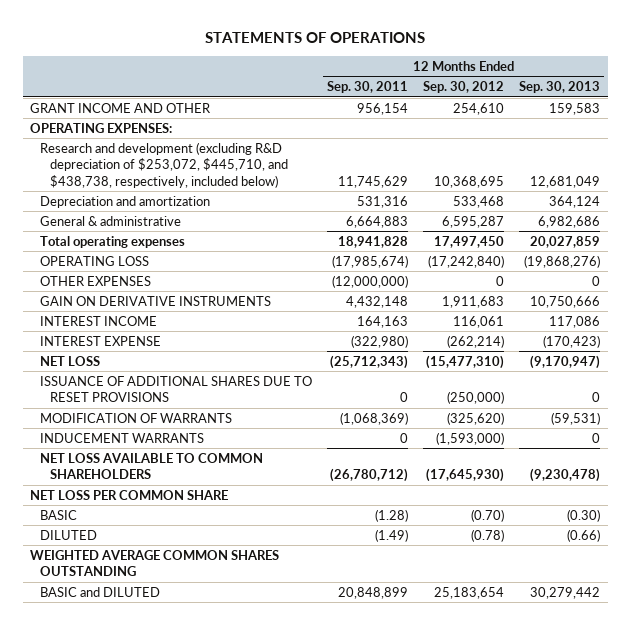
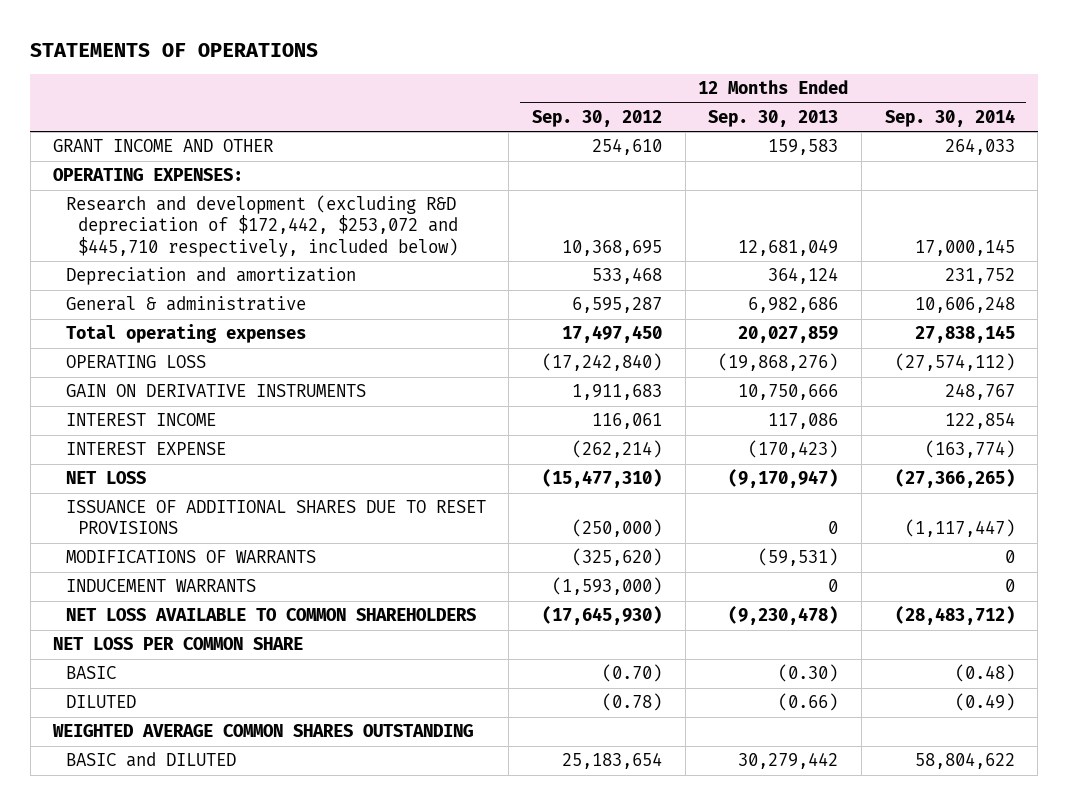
- | 12 Months Ended Sep. 30, 2011 | 12 Months Ended Sep. 30, 2012 | 12 Months Ended Sep. 30, 2013
+ | 12 Months Ended Sep. 30, 2012 | 12 Months Ended Sep. 30, 2013 | 12 Months Ended Sep. 30, 2014
- Research and development (excluding R&D depreciation of $253,072, $445,710, and $438,738, respectively, included below) | 11,745,629 | 10,368,695 | 12,681,049
+ Research and development (excluding R&D depreciation of $172,442, $253,072 and $445,710 respectively, included below) | 10,368,695 | 12,681,049 | 17,000,145
- OTHER EXPENSES | (12,000,000) | 0 | 0
- MODIFICATION OF WARRANTS | (1,068,369) | (325,620) | (59,531)
+ MODIFICATIONS OF WARRANTS | (325,620) | (59,531) | 0

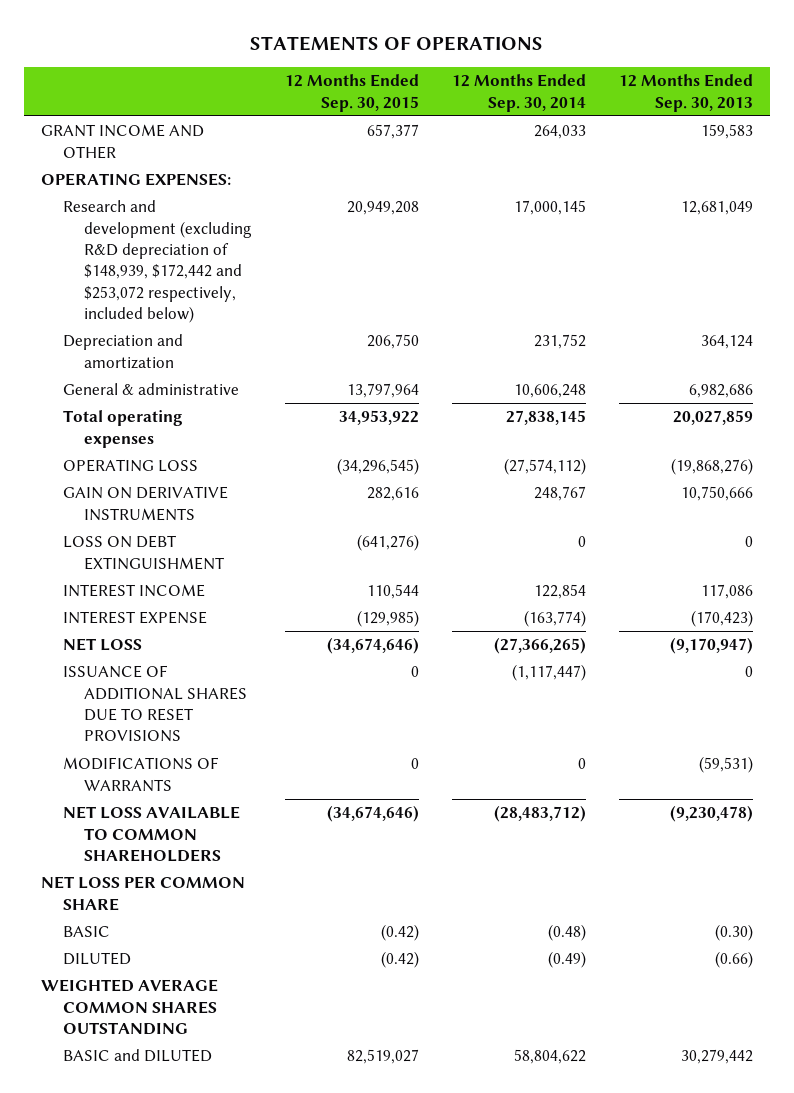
- | 12 Months Ended Sep. 30, 2012 | 12 Months Ended Sep. 30, 2013 | 12 Months Ended Sep. 30, 2014
+ | 12 Months Ended Sep. 30, 2015 | 12 Months Ended Sep. 30, 2014 | 12 Months Ended Sep. 30, 2013
- Research and development (excluding R&D depreciation of $172,442, $253,072 and $445,710 respectively, included below) | 10,368,695 | 12,681,049 | 17,000,145
+ Research and development (excluding R&D depreciation of $148,939, $172,442 and $253,072 respectively, included below) | 20,949,208 | 17,000,145 | 12,681,049
+ LOSS ON DEBT EXTINGUISHMENT | (641,276) | 0 | 0
- INDUCEMENT WARRANTS | (1,593,000) | 0 | 0

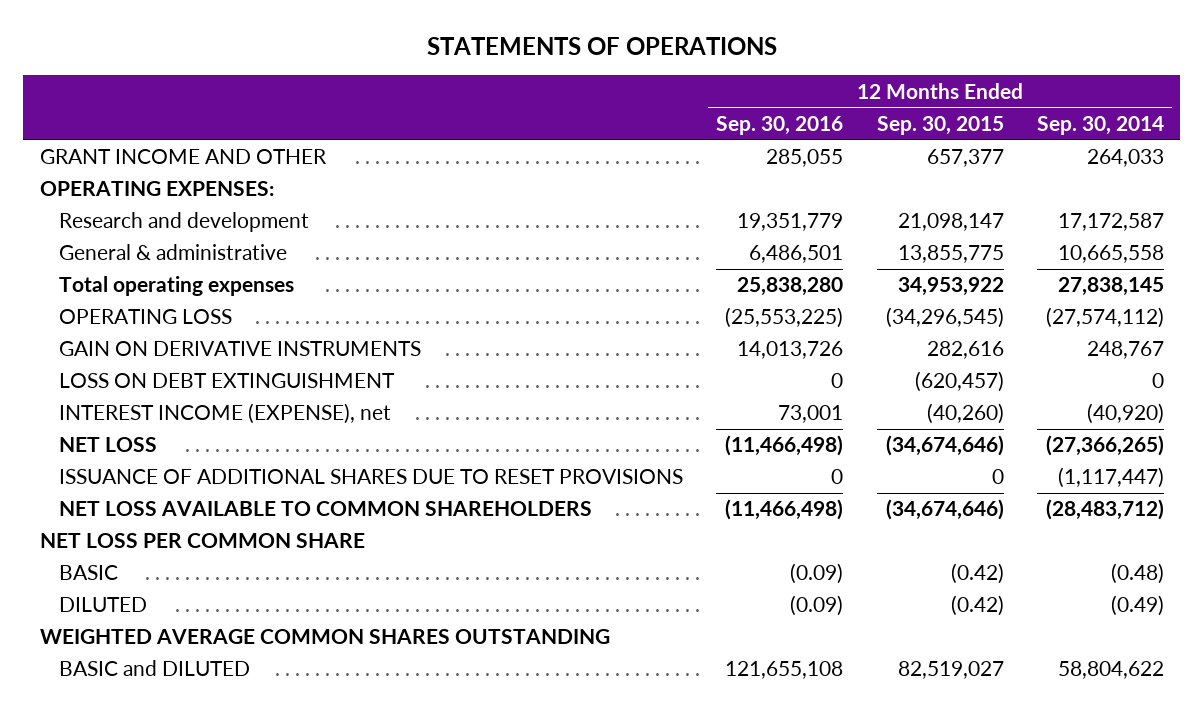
- | 12 Months Ended Sep. 30, 2015 | 12 Months Ended Sep. 30, 2014 | 12 Months Ended Sep. 30, 2013
+ | 12 Months Ended Sep. 30, 2016 | 12 Months Ended Sep. 30, 2015 | 12 Months Ended Sep. 30, 2014
- Research and development (excluding R&D depreciation of $148,939, $172,442 and $253,072 respectively, included below) | 20,949,208 | 17,000,145 | 12,681,049
- Depreciation and amortization | 206,750 | 231,752 | 364,124
- General & administrative | 13,797,964 | 10,606,248 | 6,982,686
+ Research and development | 19,351,779 | 21,098,147 | 17,172,587
+ General & administrative | 6,486,501 | 13,855,775 | 10,665,558
- LOSS ON DEBT EXTINGUISHMENT | (641,276) | 0 | 0
- INTEREST INCOME | 110,544 | 122,854 | 117,086
- INTEREST EXPENSE | (129,985) | (163,774) | (170,423)
+ LOSS ON DEBT EXTINGUISHMENT | 0 | (620,457) | 0
+ INTEREST INCOME (EXPENSE), net | 73,001 | (40,260) | (40,920)
- MODIFICATIONS OF WARRANTS | 0 | 0 | (59,531)

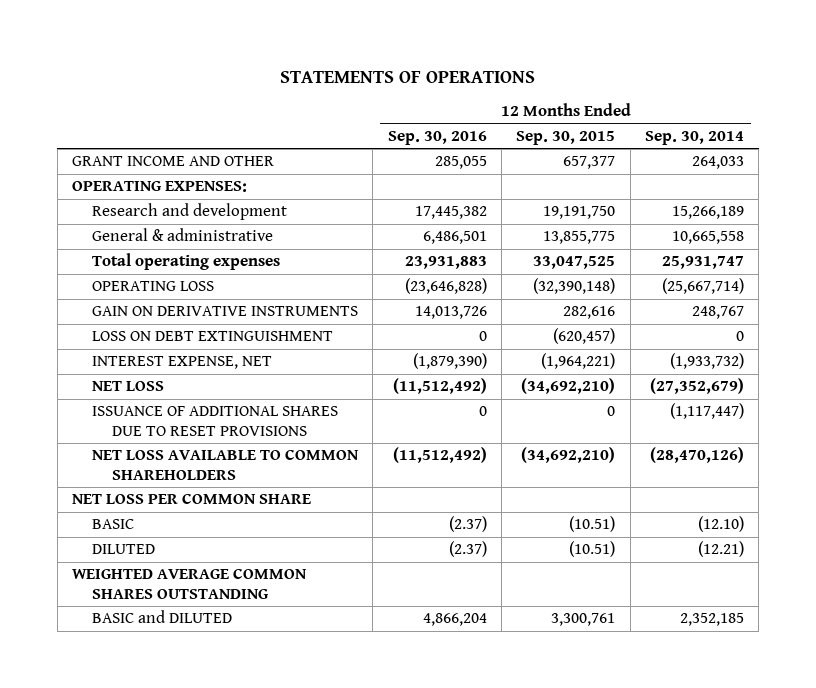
- Research and development | 19,351,779 | 21,098,147 | 17,172,587
+ Research and development | 17,445,382 | 19,191,750 | 15,266,189
- Total operating expenses | 25,838,280 | 34,953,922 | 27,838,145
- OPERATING LOSS | (25,553,225) | (34,296,545) | (27,574,112)
+ Total operating expenses | 23,931,883 | 33,047,525 | 25,931,747
+ OPERATING LOSS | (23,646,828) | (32,390,148) | (25,667,714)
- INTEREST INCOME (EXPENSE), net | 73,001 | (40,260) | (40,920)
- NET LOSS | (11,466,498) | (34,674,646) | (27,366,265)
+ INTEREST EXPENSE, NET | (1,879,390) | (1,964,221) | (1,933,732)
+ NET LOSS | (11,512,492) | (34,692,210) | (27,352,679)
- NET LOSS AVAILABLE TO COMMON SHAREHOLDERS | (11,466,498) | (34,674,646) | (28,483,712)
+ NET LOSS AVAILABLE TO COMMON SHAREHOLDERS | (11,512,492) | (34,692,210) | (28,470,126)
- BASIC | (0.09) | (0.42) | (0.48)
- DILUTED | (0.09) | (0.42) | (0.49)
+ BASIC | (2.37) | (10.51) | (12.10)
+ DILUTED | (2.37) | (10.51) | (12.21)
- BASIC and DILUTED | 121,655,108 | 82,519,027 | 58,804,622
+ BASIC and DILUTED | 4,866,204 | 3,300,761 | 2,352,185

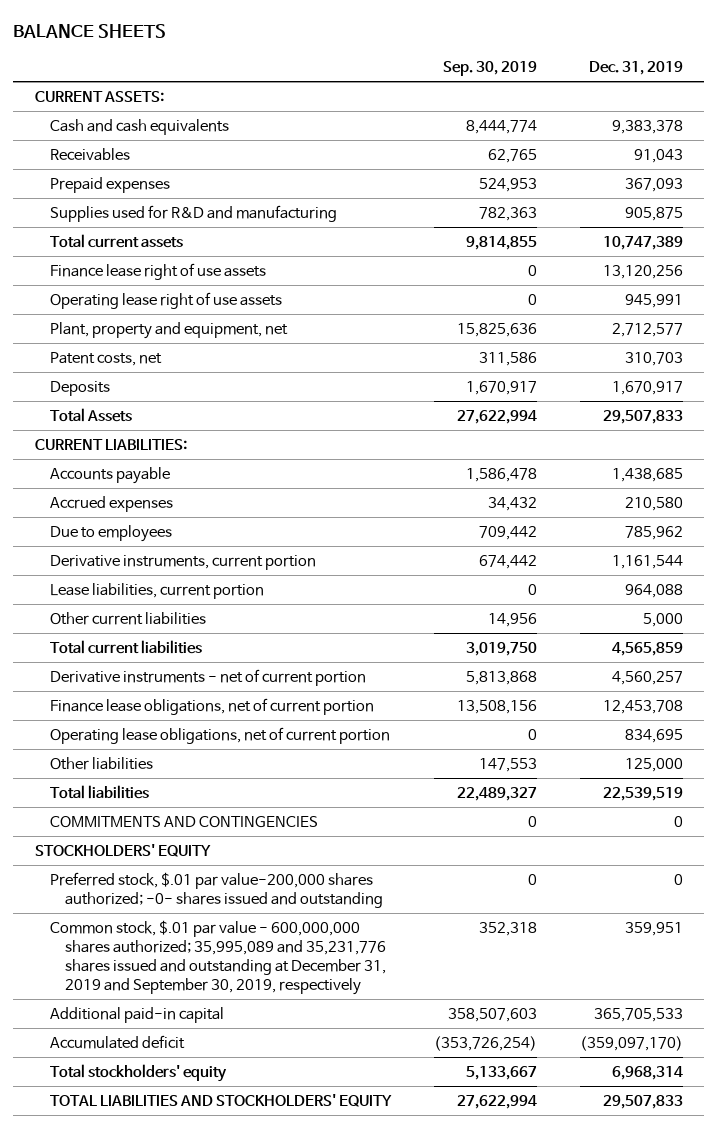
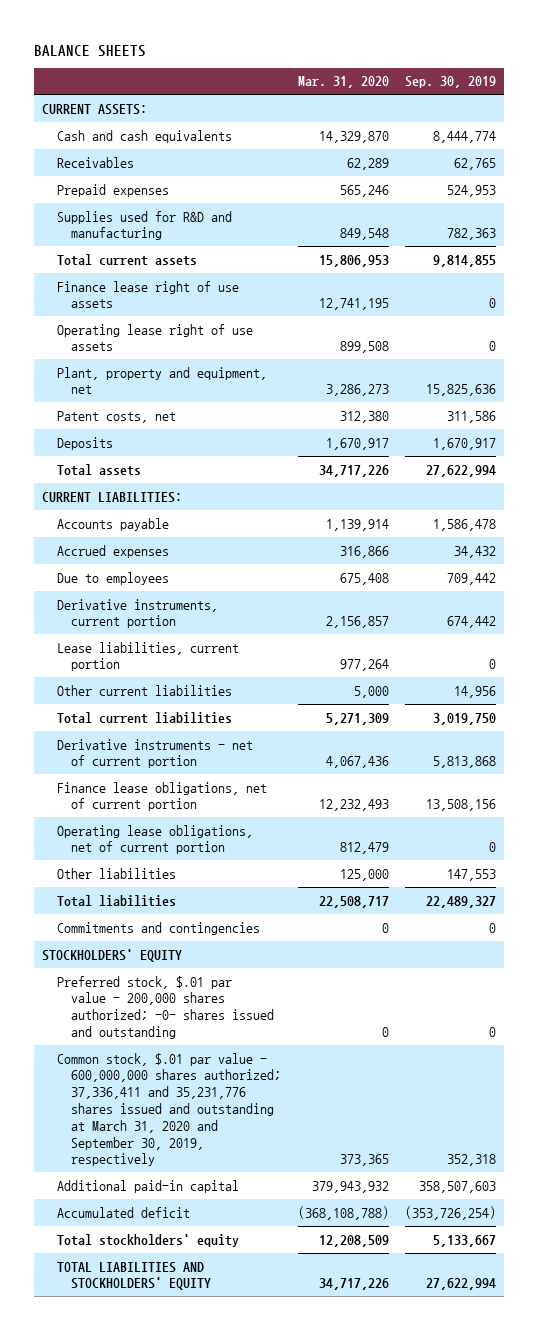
- | Sep. 30, 2019 | Dec. 31, 2019
+ | Mar. 31, 2020 | Sep. 30, 2019
- Total Assets | 27,622,994 | 29,507,833
+ Total assets | 34,717,226 | 27,622,994
- COMMITMENTS AND CONTINGENCIES | 0 | 0
+ Commitments and contingencies | 0 | 0
- Preferred stock, $.01 par value-200,000 shares authorized; -0- shares issued and outstanding | 0 | 0
- Common stock, $.01 par value - 600,000,000 shares authorized; 35,995,089 and 35,231,776 shares issued and outstanding at December 31, 2019 and September 30, 2019, respectively | 352,318 | 359,951
+ Preferred stock, $.01 par value - 200,000 shares authorized; -0- shares issued and outstanding | 0 | 0
+ Common stock, $.01 par value - 600,000,000 shares authorized; 37,336,411 and 35,231,776 shares issued and outstanding at March 31, 2020 and September 30, 2019, respectively | 373,365 | 352,318

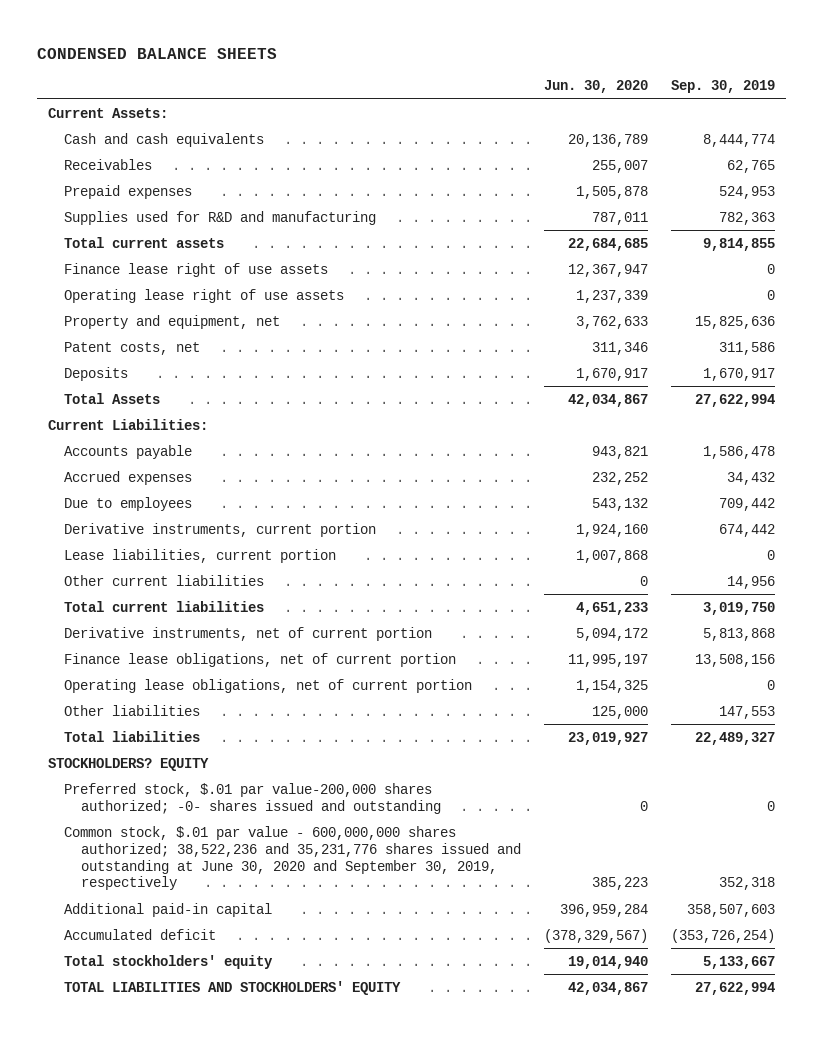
- BALANCE SHEETS
+ CONDENSED BALANCE SHEETS
- | Mar. 31, 2020 | Sep. 30, 2019
+ | Jun. 30, 2020 | Sep. 30, 2019
- CURRENT ASSETS:
+ Current Assets:
- Plant, property and equipment, net | 3,286,273 | 15,825,636
+ Property and equipment, net | 3,762,633 | 15,825,636
- Total assets | 34,717,226 | 27,622,994
- CURRENT LIABILITIES:
+ Total Assets | 42,034,867 | 27,622,994
+ Current Liabilities:
- Derivative instruments - net of current portion | 4,067,436 | 5,813,868
+ Derivative instruments, net of current portion | 5,094,172 | 5,813,868
- Commitments and contingencies | 0 | 0
- STOCKHOLDERS' EQUITY
- Preferred stock, $.01 par value - 200,000 shares authorized; -0- shares issued and outstanding | 0 | 0
- Common stock, $.01 par value - 600,000,000 shares authorized; 37,336,411 and 35,231,776 shares issued and outstanding at March 31, 2020 and September 30, 2019, respectively | 373,365 | 352,318
+ STOCKHOLDERS? EQUITY
+ Preferred stock, $.01 par value-200,000 shares authorized; -0- shares issued and outstanding | 0 | 0
+ Common stock, $.01 par value - 600,000,000 shares authorized; 38,522,236 and 35,231,776 shares issued and outstanding at June 30, 2020 and September 30, 2019, respectively | 385,223 | 352,318

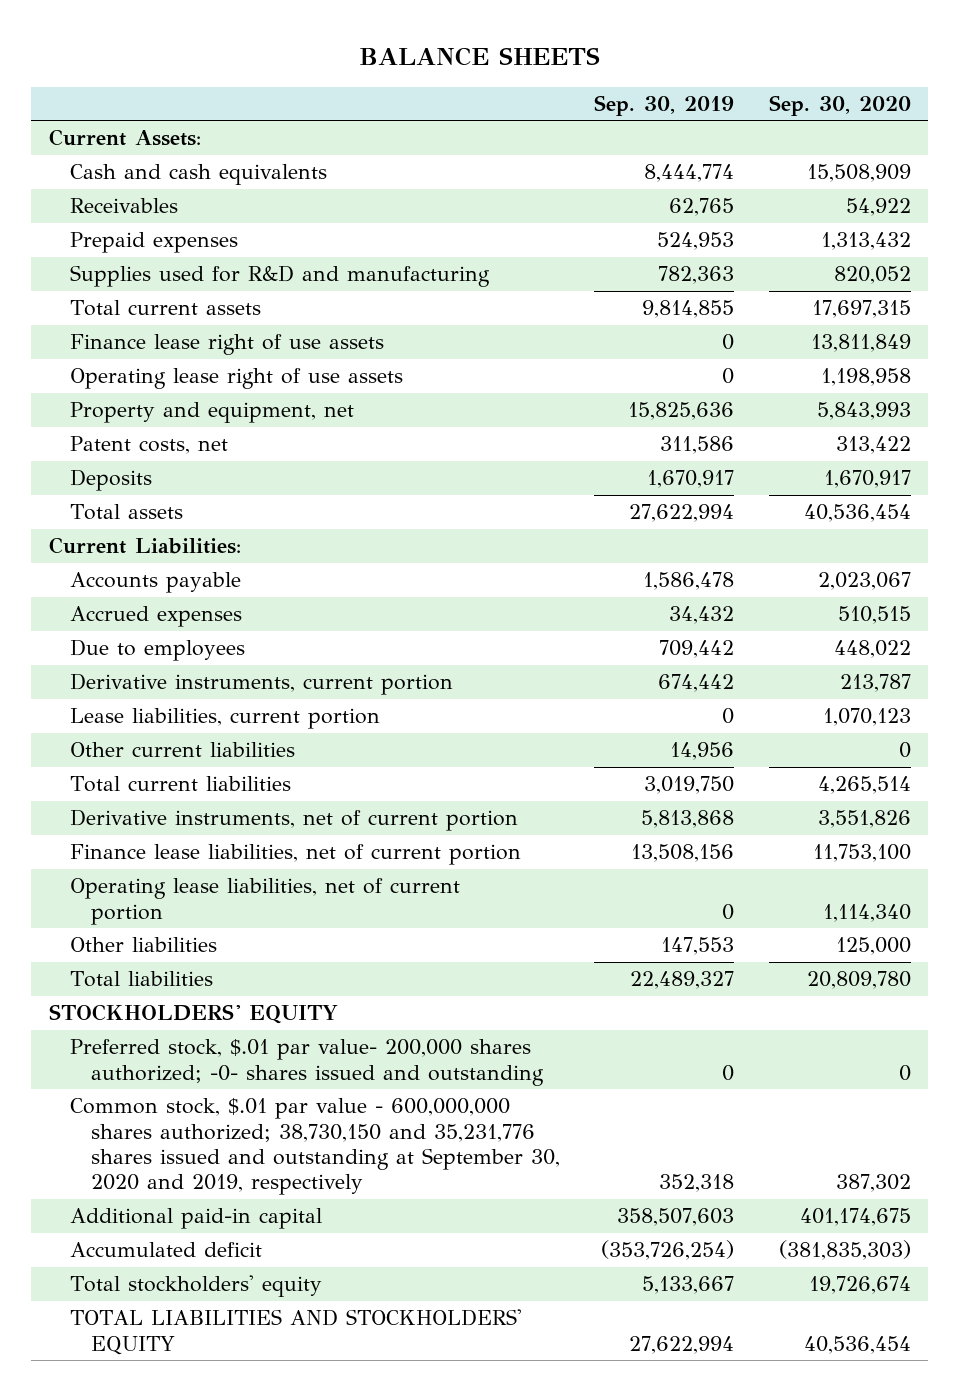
- CONDENSED BALANCE SHEETS
+ BALANCE SHEETS
- | Jun. 30, 2020 | Sep. 30, 2019
+ | Sep. 30, 2019 | Sep. 30, 2020
- Total Assets | 42,034,867 | 27,622,994
+ Total assets | 27,622,994 | 40,536,454
- Finance lease obligations, net of current portion | 11,995,197 | 13,508,156
- Operating lease obligations, net of current portion | 1,154,325 | 0
+ Finance lease liabilities, net of current portion | 13,508,156 | 11,753,100
+ Operating lease liabilities, net of current portion | 0 | 1,114,340
- STOCKHOLDERS? EQUITY
- Preferred stock, $.01 par value-200,000 shares authorized; -0- shares issued and outstanding | 0 | 0
- Common stock, $.01 par value - 600,000,000 shares authorized; 38,522,236 and 35,231,776 shares issued and outstanding at June 30, 2020 and September 30, 2019, respectively | 385,223 | 352,318
+ STOCKHOLDERS' EQUITY
+ Preferred stock, $.01 par value- 200,000 shares authorized; -0- shares issued and outstanding | 0 | 0
+ Common stock, $.01 par value - 600,000,000 shares authorized; 38,730,150 and 35,231,776 shares issued and outstanding at September 30, 2020 and 2019, respectively | 352,318 | 387,302

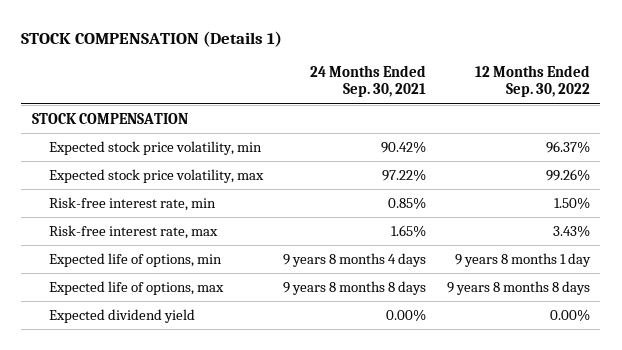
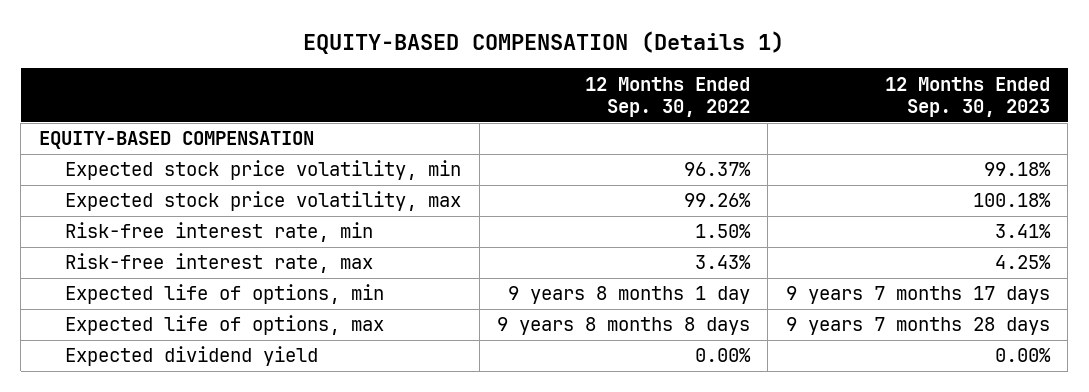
- STOCK COMPENSATION (Details 1)
+ EQUITY-BASED COMPENSATION (Details 1)
- | 24 Months Ended Sep. 30, 2021 | 12 Months Ended Sep. 30, 2022
+ | 12 Months Ended Sep. 30, 2022 | 12 Months Ended Sep. 30, 2023
- STOCK COMPENSATION
+ EQUITY-BASED COMPENSATION

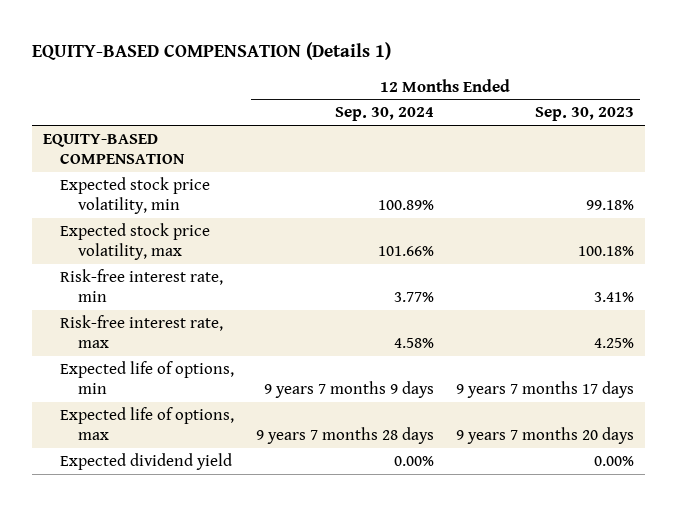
- | 12 Months Ended Sep. 30, 2022 | 12 Months Ended Sep. 30, 2023
+ | 12 Months Ended Sep. 30, 2024 | 12 Months Ended Sep. 30, 2023
- Expected life of options, max | 9 years 8 months 8 days | 9 years 7 months 28 days
+ Expected life of options, max | 9 years 7 months 28 days | 9 years 7 months 20 days

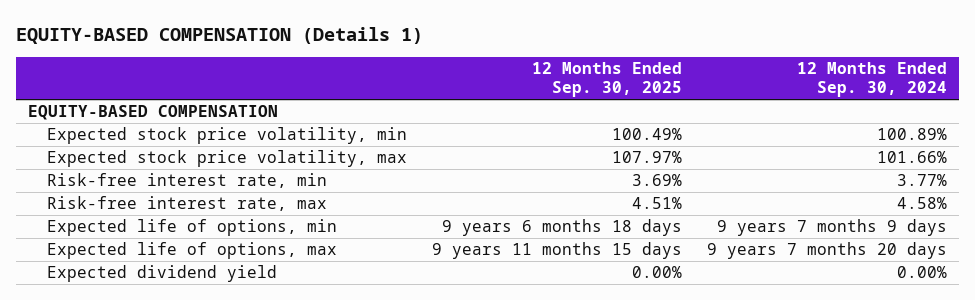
- | 12 Months Ended Sep. 30, 2024 | 12 Months Ended Sep. 30, 2023
+ | 12 Months Ended Sep. 30, 2025 | 12 Months Ended Sep. 30, 2024
- Expected life of options, max | 9 years 7 months 28 days | 9 years 7 months 20 days
+ Expected life of options, max | 9 years 11 months 15 days | 9 years 7 months 20 days

